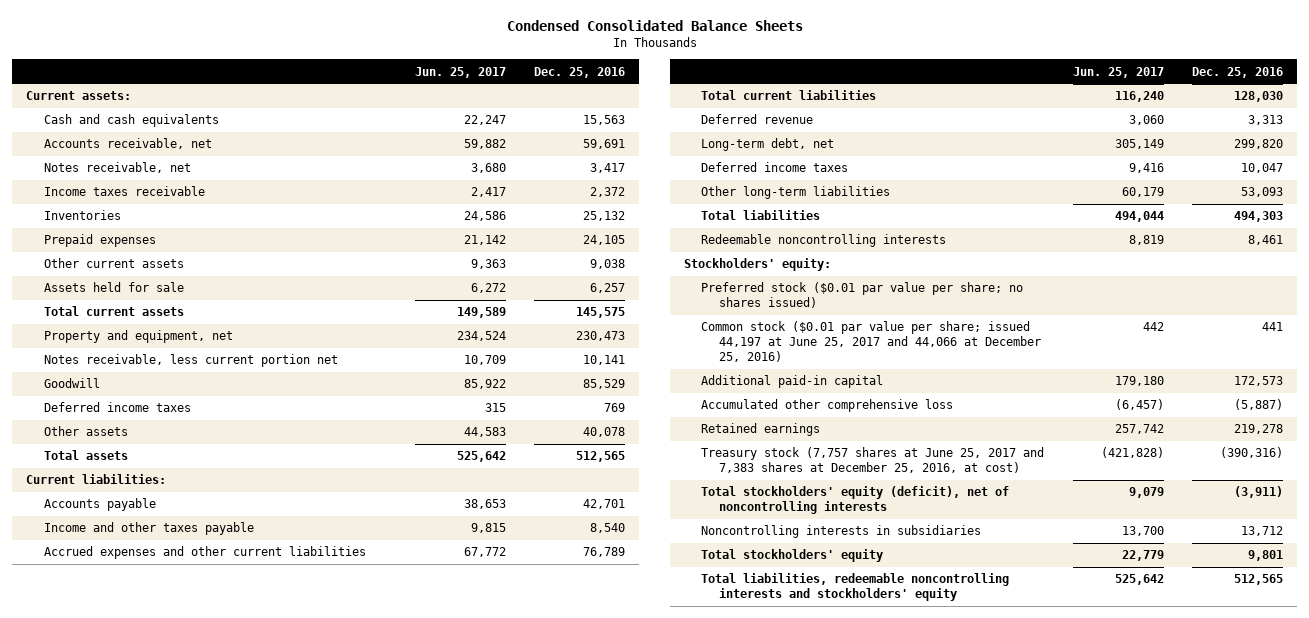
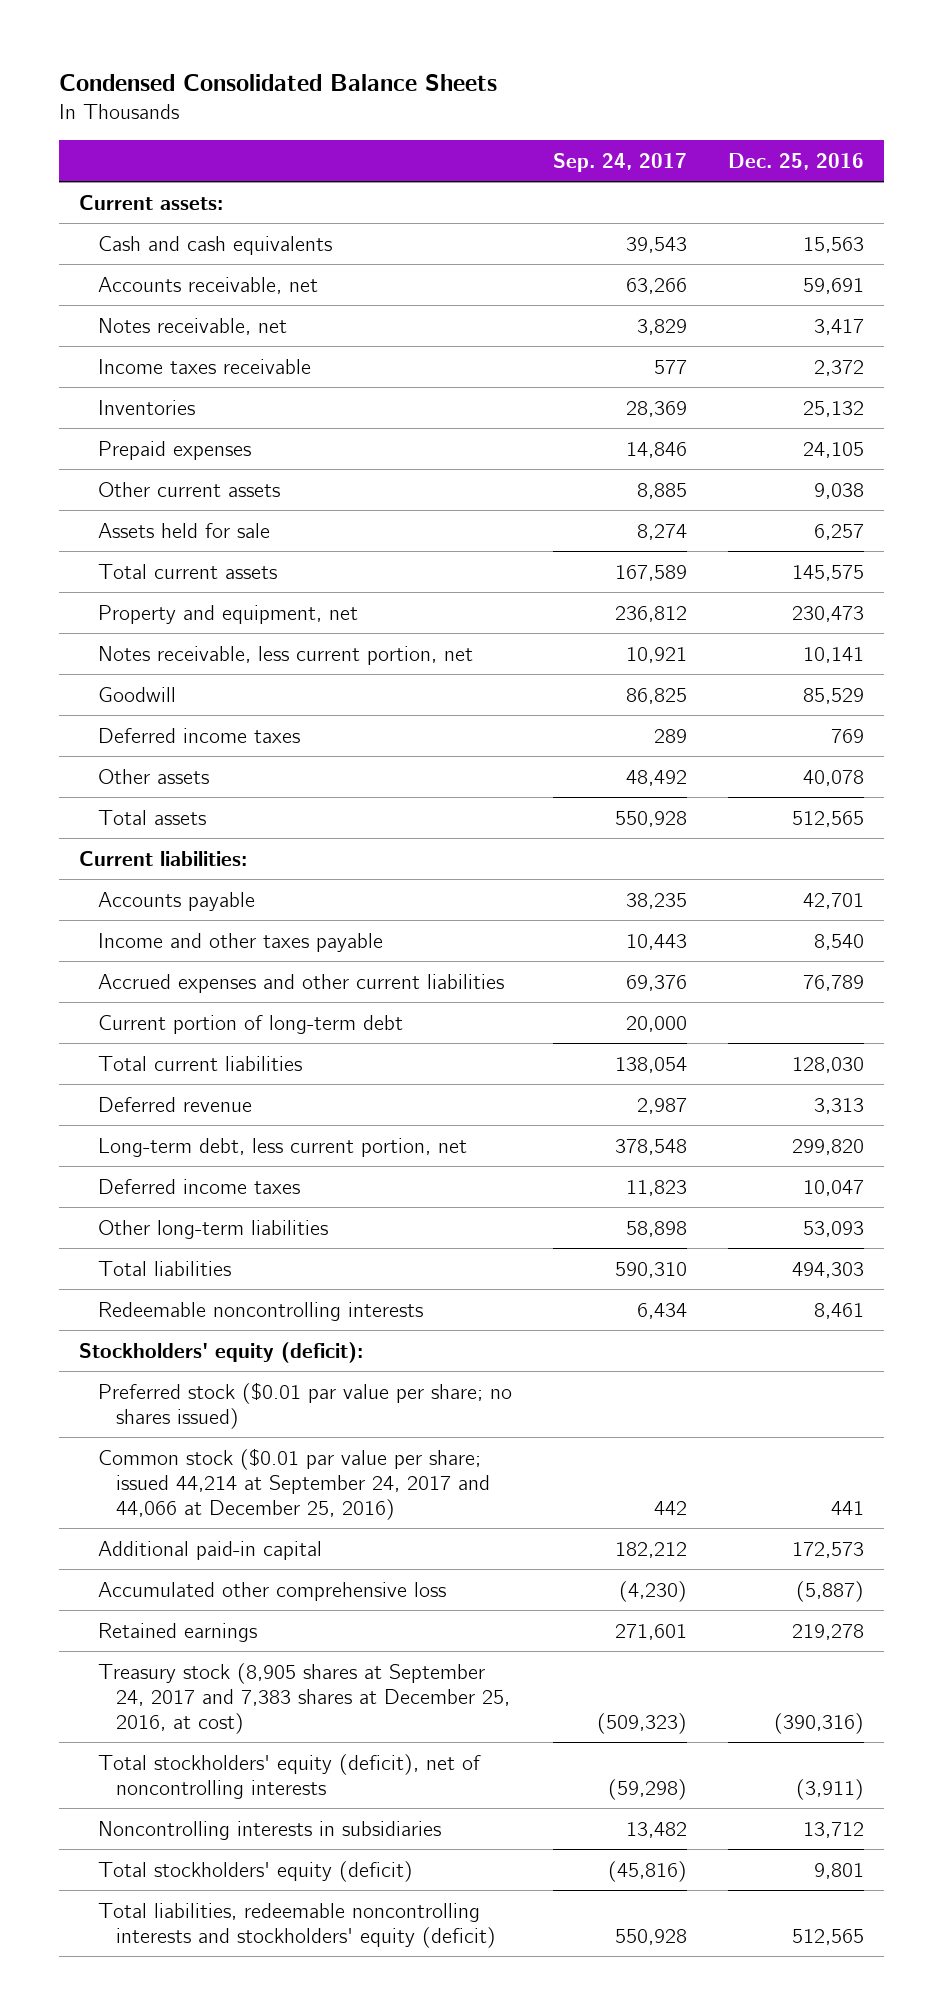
- | Jun. 25, 2017 | Dec. 25, 2016
+ | Sep. 24, 2017 | Dec. 25, 2016
- Notes receivable, less current portion net | 10,709 | 10,141
+ Notes receivable, less current portion, net | 10,921 | 10,141
+ Current portion of long-term debt | 20,000 |
- Long-term debt, net | 305,149 | 299,820
+ Long-term debt, less current portion, net | 378,548 | 299,820
- Stockholders' equity:
+ Stockholders' equity (deficit):
- Common stock ($0.01 par value per share; issued 44,197 at June 25, 2017 and 44,066 at December 25, 2016) | 442 | 441
+ Common stock ($0.01 par value per share; issued 44,214 at September 24, 2017 and 44,066 at December 25, 2016) | 442 | 441
- Treasury stock (7,757 shares at June 25, 2017 and 7,383 shares at December 25, 2016, at cost) | (421,828) | (390,316)
+ Treasury stock (8,905 shares at September 24, 2017 and 7,383 shares at December 25, 2016, at cost) | (509,323) | (390,316)
- Total stockholders' equity | 22,779 | 9,801
- Total liabilities, redeemable noncontrolling interests and stockholders' equity | 525,642 | 512,565
+ Total stockholders' equity (deficit) | (45,816) | 9,801
+ Total liabilities, redeemable noncontrolling interests and stockholders' equity (deficit) | 550,928 | 512,565

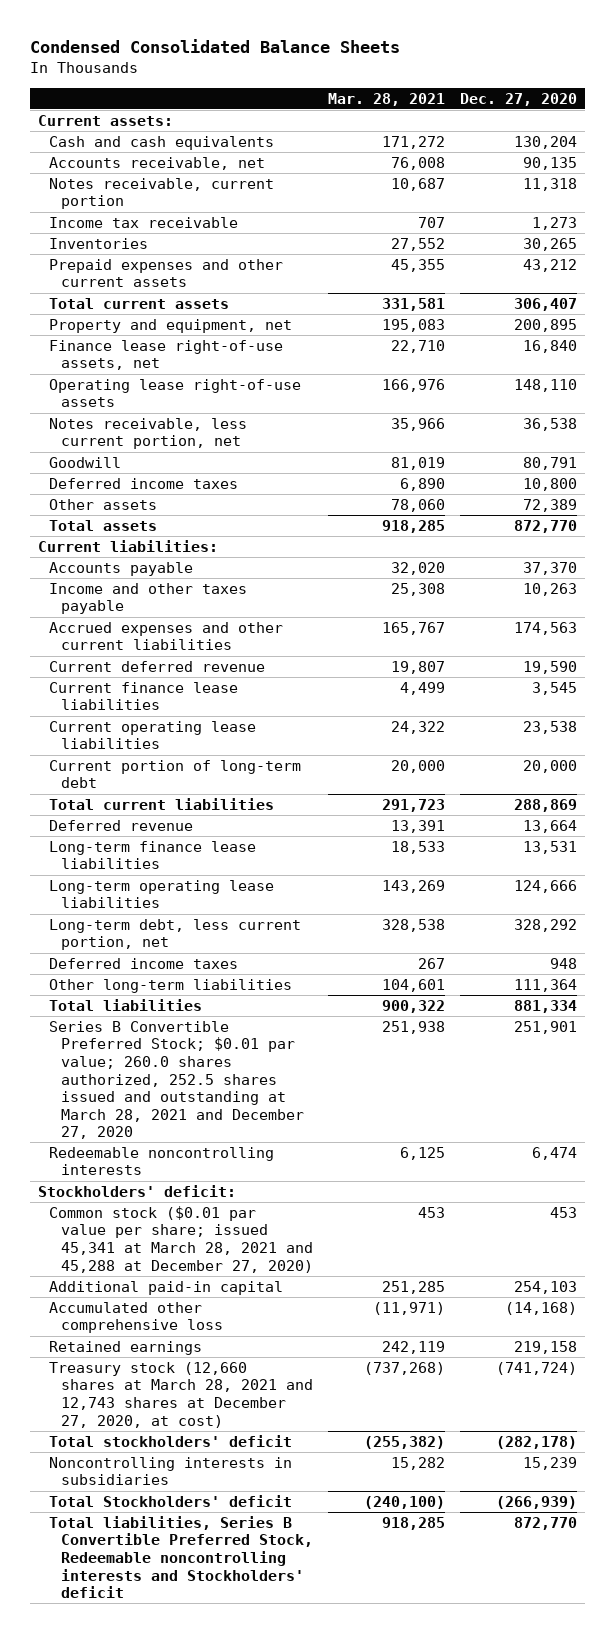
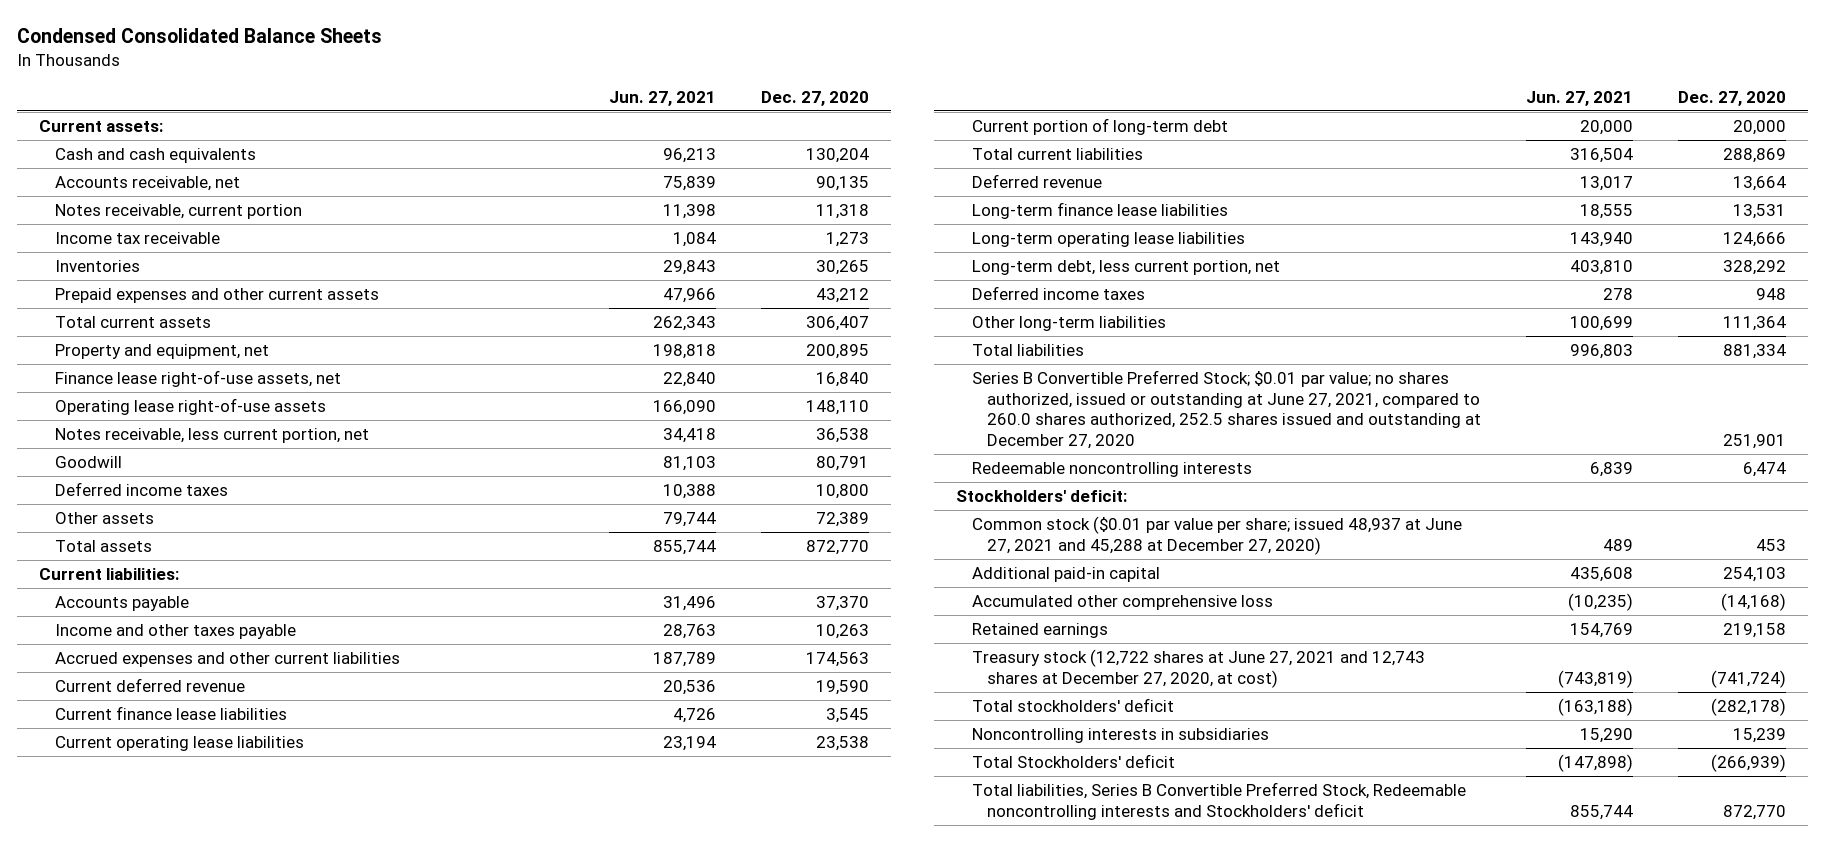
- | Mar. 28, 2021 | Dec. 27, 2020
+ | Jun. 27, 2021 | Dec. 27, 2020
- Series B Convertible Preferred Stock; $0.01 par value; 260.0 shares authorized, 252.5 shares issued and outstanding at March 28, 2021 and December 27, 2020 | 251,938 | 251,901
+ Series B Convertible Preferred Stock; $0.01 par value; no shares authorized, issued or outstanding at June 27, 2021, compared to 260.0 shares authorized, 252.5 shares issued and outstanding at December 27, 2020 | | 251,901
- Common stock ($0.01 par value per share; issued 45,341 at March 28, 2021 and 45,288 at December 27, 2020) | 453 | 453
+ Common stock ($0.01 par value per share; issued 48,937 at June 27, 2021 and 45,288 at December 27, 2020) | 489 | 453
- Treasury stock (12,660 shares at March 28, 2021 and 12,743 shares at December 27, 2020, at cost) | (737,268) | (741,724)
+ Treasury stock (12,722 shares at June 27, 2021 and 12,743 shares at December 27, 2020, at cost) | (743,819) | (741,724)

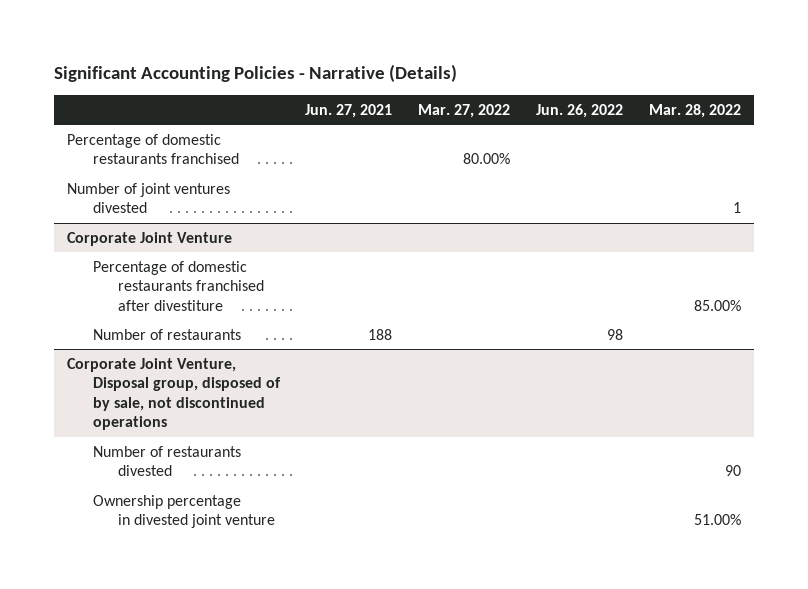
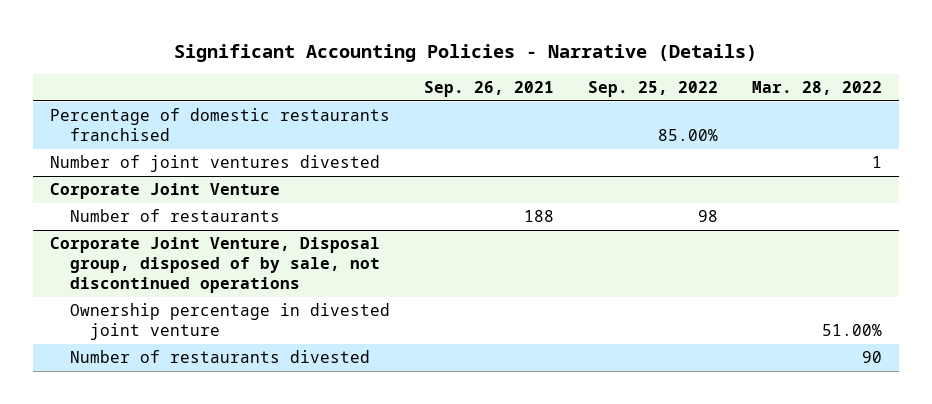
- | Jun. 27, 2021 | Mar. 27, 2022 | Jun. 26, 2022 | Mar. 28, 2022
+ | Sep. 26, 2021 | Sep. 25, 2022 | Mar. 28, 2022
@ Corporate Joint Venture
- Percentage of domestic restaurants franchised after divestiture | | | | 85.00%
@ Corporate Joint Venture, Disposal group, disposed of by sale, not discontinued operations
moved down: Number of restaurants divested | | | 90

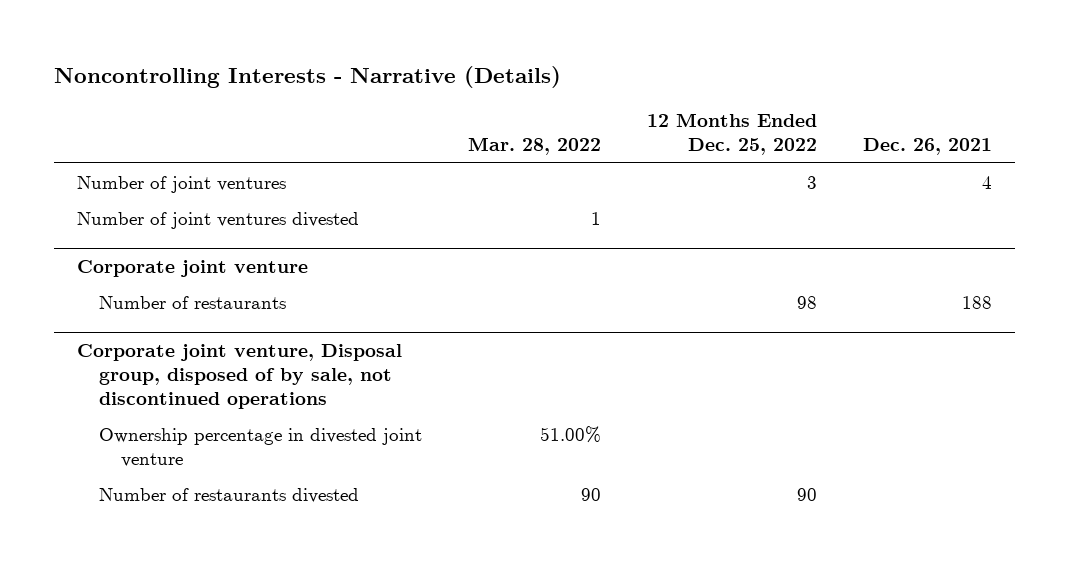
- Significant Accounting Policies - Narrative (Details)
+ Noncontrolling Interests - Narrative (Details)
- | Sep. 26, 2021 | Sep. 25, 2022 | Mar. 28, 2022
+ | Mar. 28, 2022 | 12 Months Ended Dec. 25, 2022 | Dec. 26, 2021
- Percentage of domestic restaurants franchised | | 85.00% |
+ Number of joint ventures | | 3 | 4
- Corporate Joint Venture
+ Corporate joint venture
- Corporate Joint Venture, Disposal group, disposed of by sale, not discontinued operations
+ Corporate joint venture, Disposal group, disposed of by sale, not discontinued operations

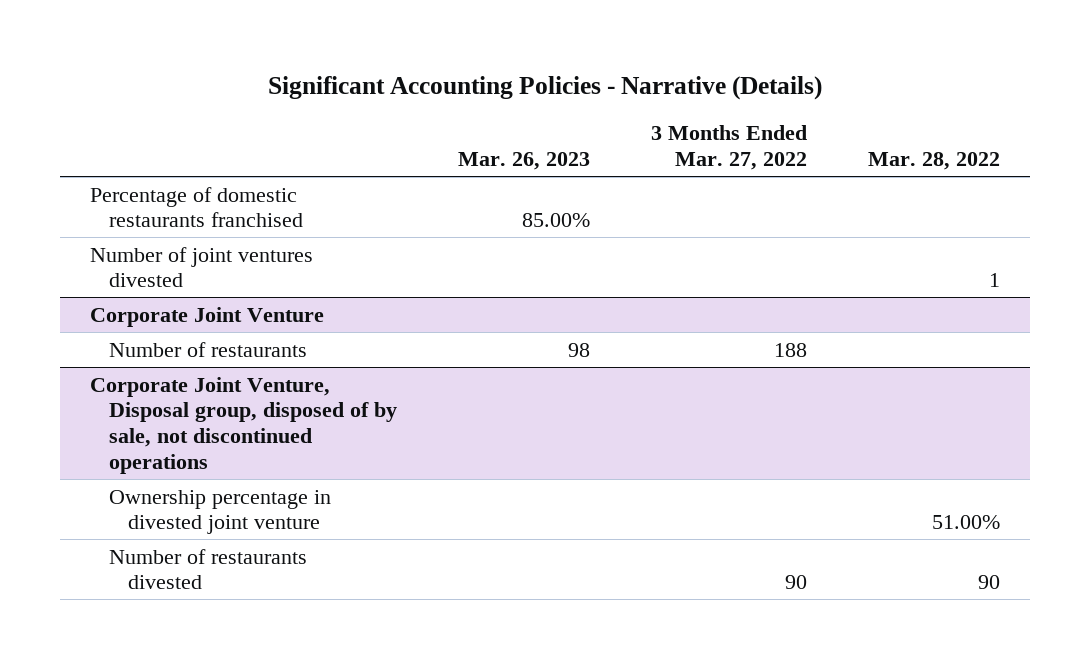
- Noncontrolling Interests - Narrative (Details)
+ Significant Accounting Policies - Narrative (Details)
- | Mar. 28, 2022 | 12 Months Ended Dec. 25, 2022 | Dec. 26, 2021
+ | Mar. 26, 2023 | 3 Months Ended Mar. 27, 2022 | Mar. 28, 2022
- Number of joint ventures | | 3 | 4
+ Percentage of domestic restaurants franchised | 85.00% | |
- Corporate joint venture
+ Corporate Joint Venture
- Corporate joint venture, Disposal group, disposed of by sale, not discontinued operations
+ Corporate Joint Venture, Disposal group, disposed of by sale, not discontinued operations

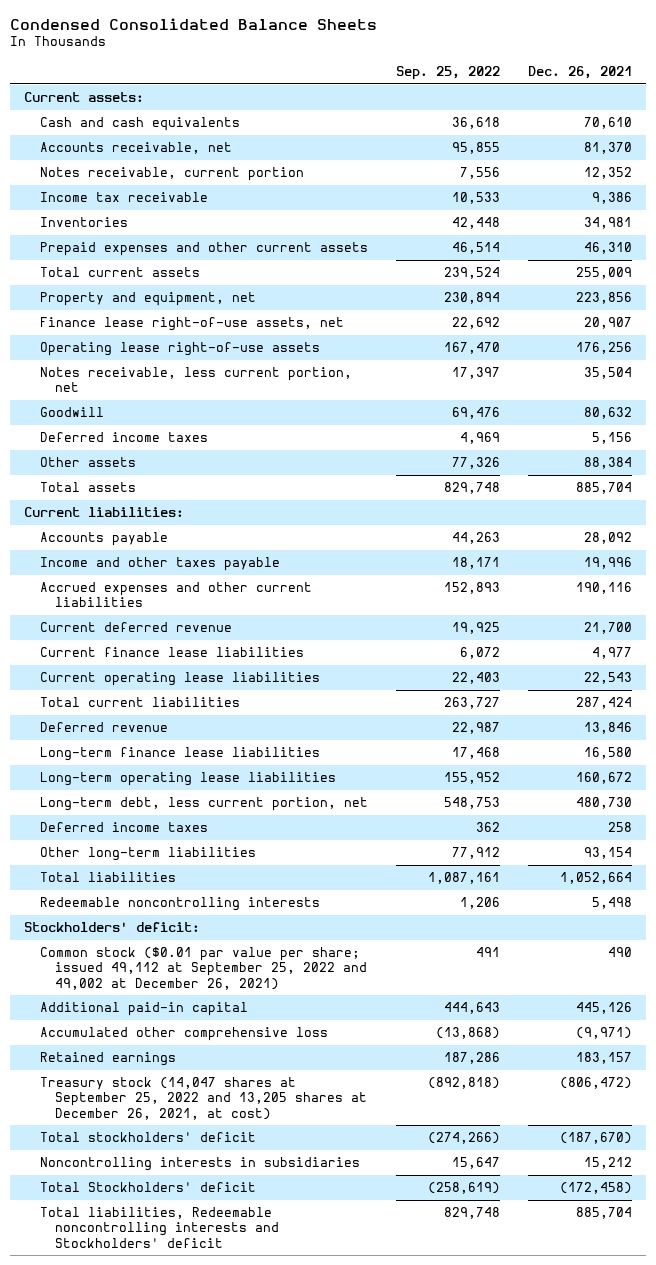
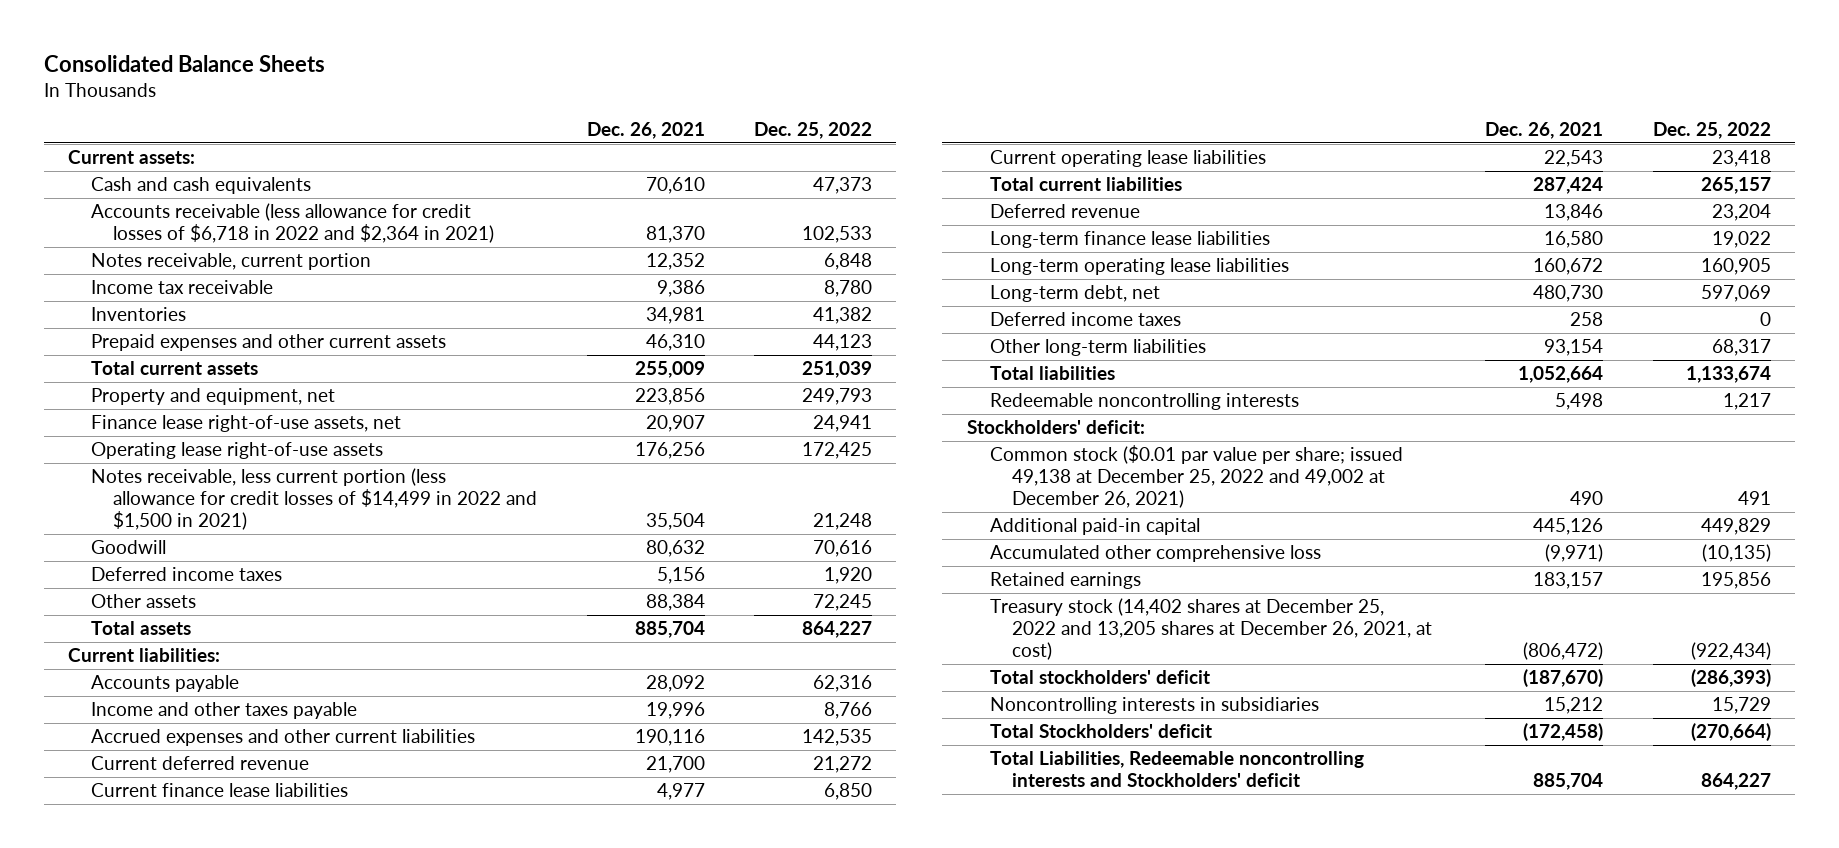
- Condensed Consolidated Balance Sheets
+ Consolidated Balance Sheets
- | Sep. 25, 2022 | Dec. 26, 2021
+ | Dec. 26, 2021 | Dec. 25, 2022
- Accounts receivable, net | 95,855 | 81,370
+ Accounts receivable (less allowance for credit losses of $6,718 in 2022 and $2,364 in 2021) | 81,370 | 102,533
- Notes receivable, less current portion, net | 17,397 | 35,504
+ Notes receivable, less current portion (less allowance for credit losses of $14,499 in 2022 and $1,500 in 2021) | 35,504 | 21,248
- Long-term debt, less current portion, net | 548,753 | 480,730
+ Long-term debt, net | 480,730 | 597,069
- Common stock ($0.01 par value per share; issued 49,112 at September 25, 2022 and 49,002 at December 26, 2021) | 491 | 490
+ Common stock ($0.01 par value per share; issued 49,138 at December 25, 2022 and 49,002 at December 26, 2021) | 490 | 491
- Treasury stock (14,047 shares at September 25, 2022 and 13,205 shares at December 26, 2021, at cost) | (892,818) | (806,472)
+ Treasury stock (14,402 shares at December 25, 2022 and 13,205 shares at December 26, 2021, at cost) | (806,472) | (922,434)
- Total liabilities, Redeemable noncontrolling interests and Stockholders' deficit | 829,748 | 885,704
+ Total Liabilities, Redeemable noncontrolling interests and Stockholders' deficit | 885,704 | 864,227

